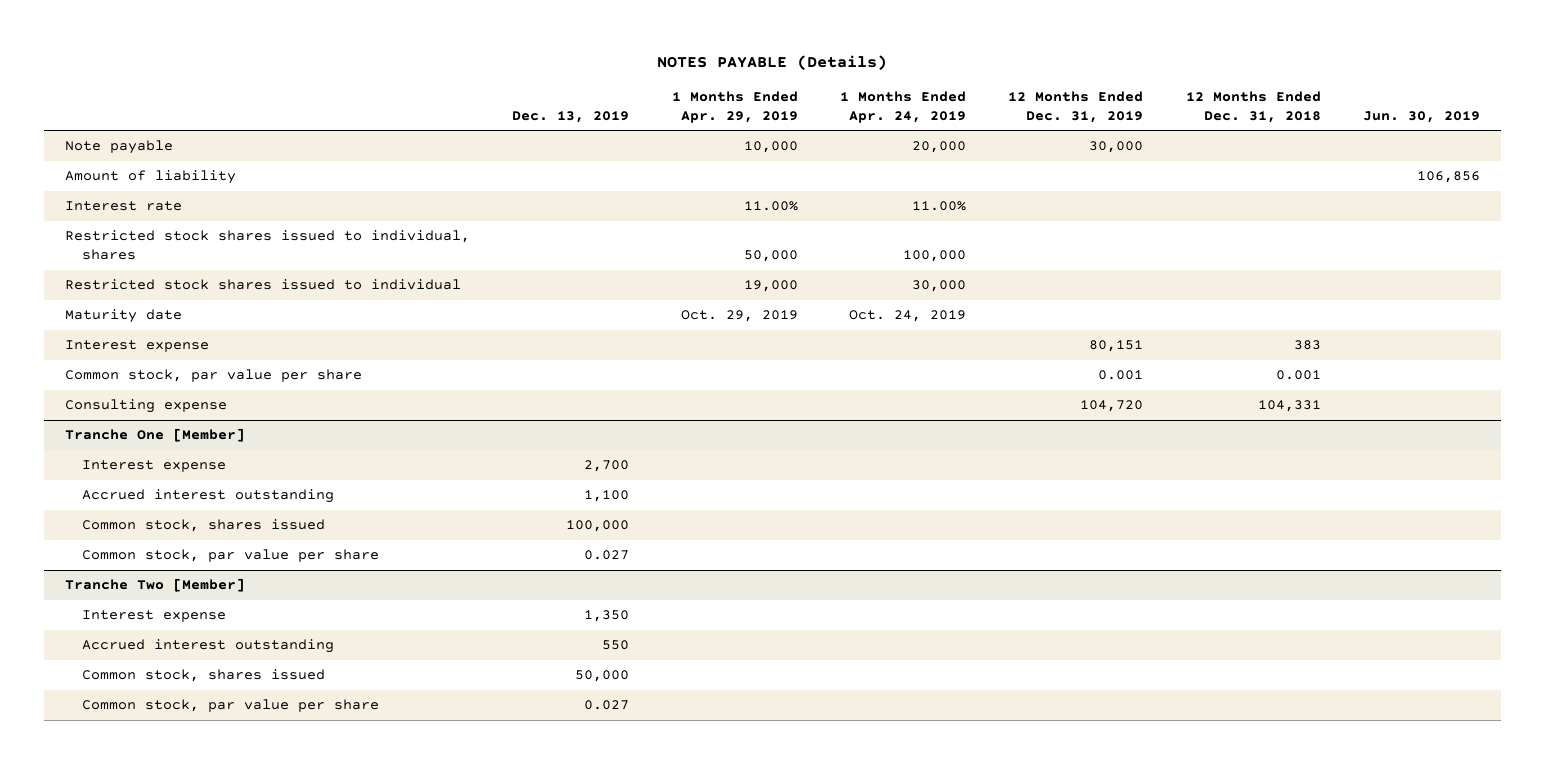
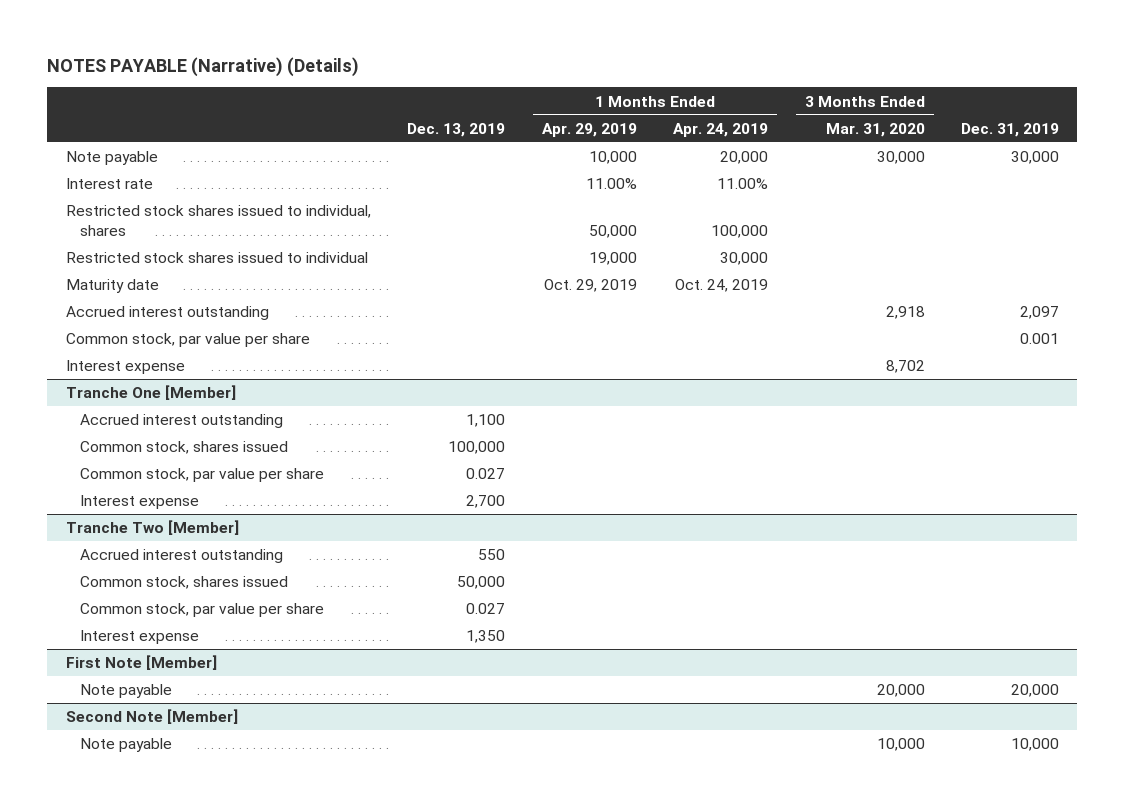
- NOTES PAYABLE (Details)
+ NOTES PAYABLE (Narrative) (Details)
- | Dec. 13, 2019 | 1 Months Ended Apr. 29, 2019 | 1 Months Ended Apr. 24, 2019 | 12 Months Ended Dec. 31, 2019 | 12 Months Ended Dec. 31, 2018 | Jun. 30, 2019
+ | Dec. 13, 2019 | 1 Months Ended Apr. 29, 2019 | 1 Months Ended Apr. 24, 2019 | 3 Months Ended Mar. 31, 2020 | Dec. 31, 2019
- Amount of liability | | | | | | 106,856
+ Accrued interest outstanding | | | | 2,918 | 2,097
- Consulting expense | | | | 104,720 | 104,331 |
moved down: Interest expense | | | | 8,702 |
@ Tranche One [Member]
moved down: Interest expense | 2,700 | | | |
@ Tranche Two [Member]
moved down: Interest expense | 1,350 | | | |
+ First Note [Member]
+ Note payable | | | | 20,000 | 20,000
+ Second Note [Member]
+ Note payable | | | | 10,000 | 10,000

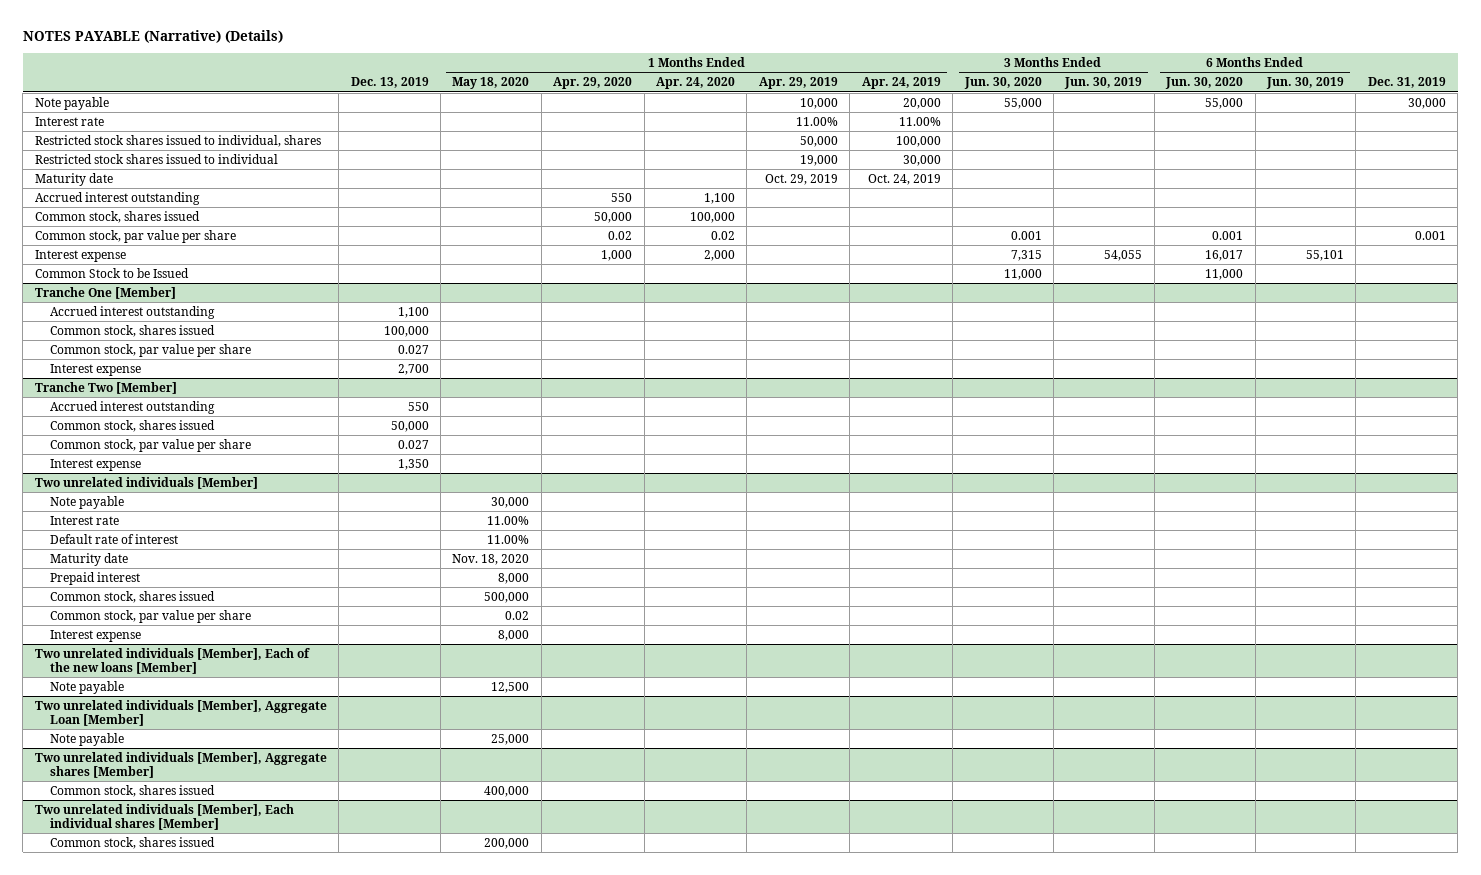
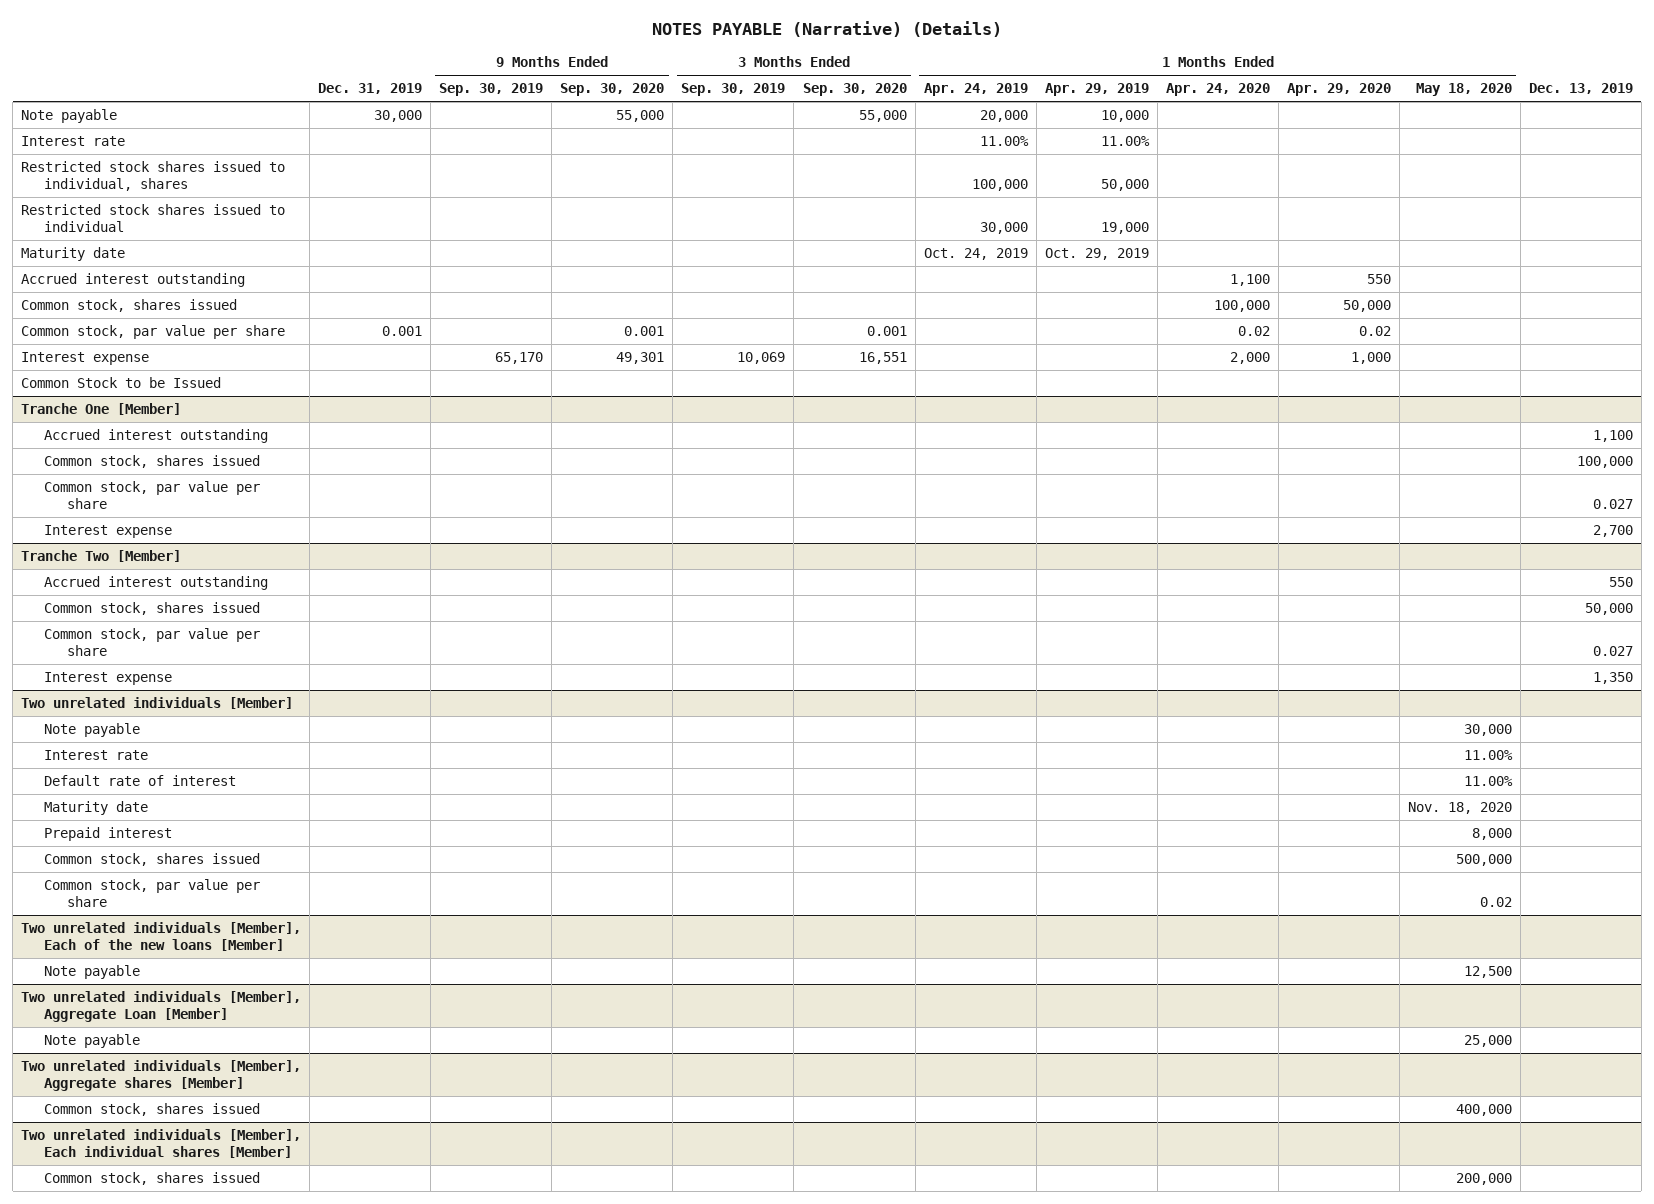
- | Dec. 13, 2019 | 1 Months Ended May 18, 2020 | 1 Months Ended Apr. 29, 2020 | 1 Months Ended Apr. 24, 2020 | 1 Months Ended Apr. 29, 2019 | 1 Months Ended Apr. 24, 2019 | 3 Months Ended Jun. 30, 2020 | 3 Months Ended Jun. 30, 2019 | 6 Months Ended Jun. 30, 2020 | 6 Months Ended Jun. 30, 2019 | Dec. 31, 2019
+ | Dec. 31, 2019 | 9 Months Ended Sep. 30, 2019 | 9 Months Ended Sep. 30, 2020 | 3 Months Ended Sep. 30, 2019 | 3 Months Ended Sep. 30, 2020 | 1 Months Ended Apr. 24, 2019 | 1 Months Ended Apr. 29, 2019 | 1 Months Ended Apr. 24, 2020 | 1 Months Ended Apr. 29, 2020 | 1 Months Ended May 18, 2020 | Dec. 13, 2019
@ Two unrelated individuals [Member]
- Interest expense | | 8,000 | | | | | | | | |

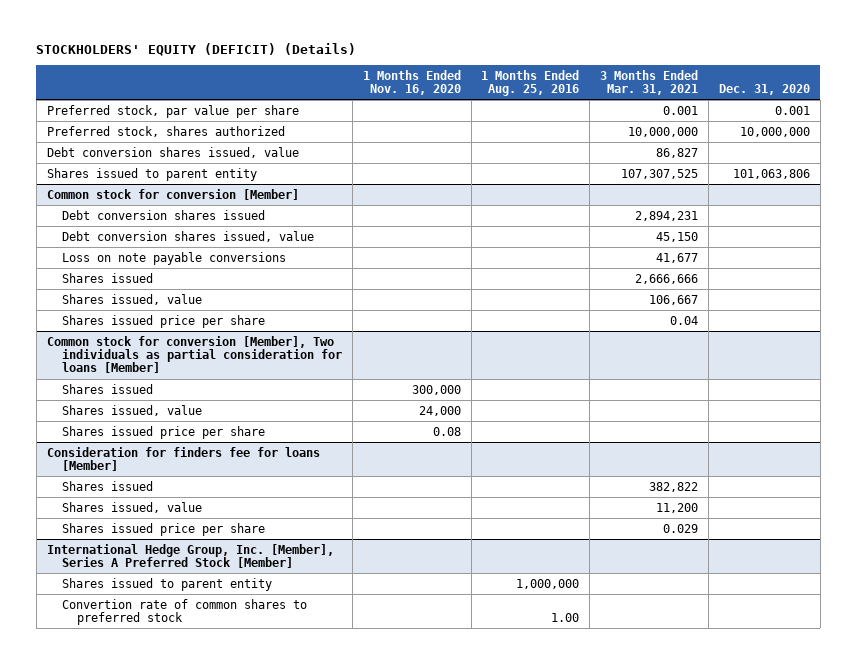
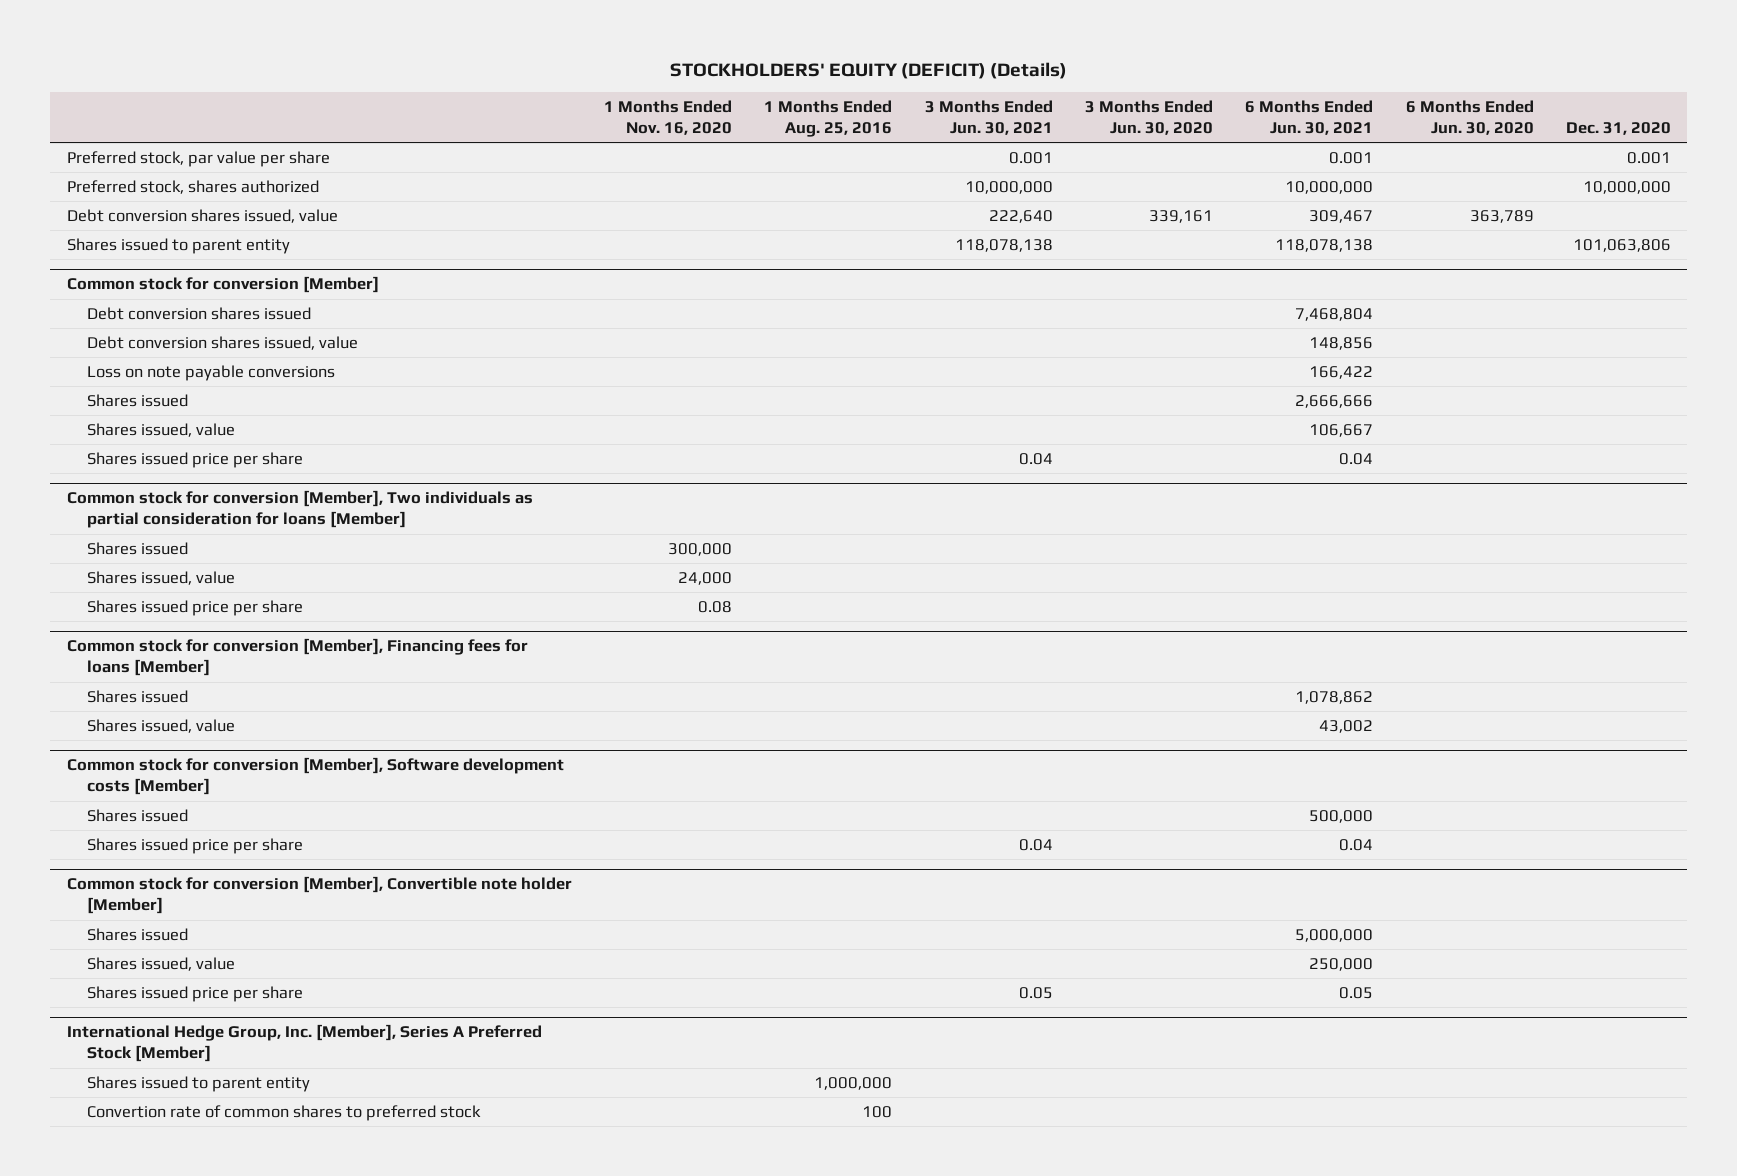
- | 1 Months Ended Nov. 16, 2020 | 1 Months Ended Aug. 25, 2016 | 3 Months Ended Mar. 31, 2021 | Dec. 31, 2020
+ | 1 Months Ended Nov. 16, 2020 | 1 Months Ended Aug. 25, 2016 | 3 Months Ended Jun. 30, 2021 | 3 Months Ended Jun. 30, 2020 | 6 Months Ended Jun. 30, 2021 | 6 Months Ended Jun. 30, 2020 | Dec. 31, 2020
- Consideration for finders fee for loans [Member]
- Shares issued | | | 382,822 |
- Shares issued, value | | | 11,200 |
- Shares issued price per share | | | 0.029 |
+ Common stock for conversion [Member], Financing fees for loans [Member]
+ Shares issued | | | | | 1,078,862 | |
+ Shares issued, value | | | | | 43,002 | |
+ Common stock for conversion [Member], Software development costs [Member]
+ Shares issued | | | | | 500,000 | |
+ Shares issued price per share | | | 0.04 | | 0.04 | |
+ Common stock for conversion [Member], Convertible note holder [Member]
+ Shares issued | | | | | 5,000,000 | |
+ Shares issued, value | | | | | 250,000 | |
+ Shares issued price per share | | | 0.05 | | 0.05 | |
@ International Hedge Group, Inc. [Member], Series A Preferred Stock [Member]
- Convertion rate of common shares to preferred stock | | 1.00 | |
+ Convertion rate of common shares to preferred stock | | 100 | | | | |

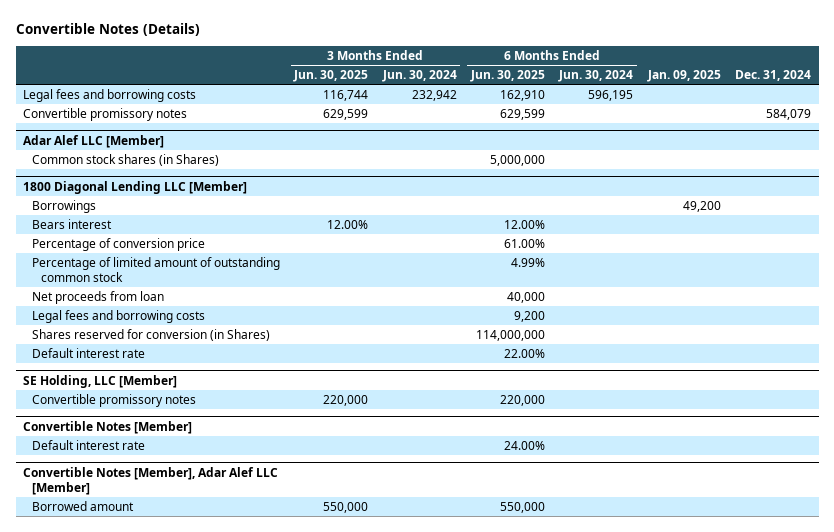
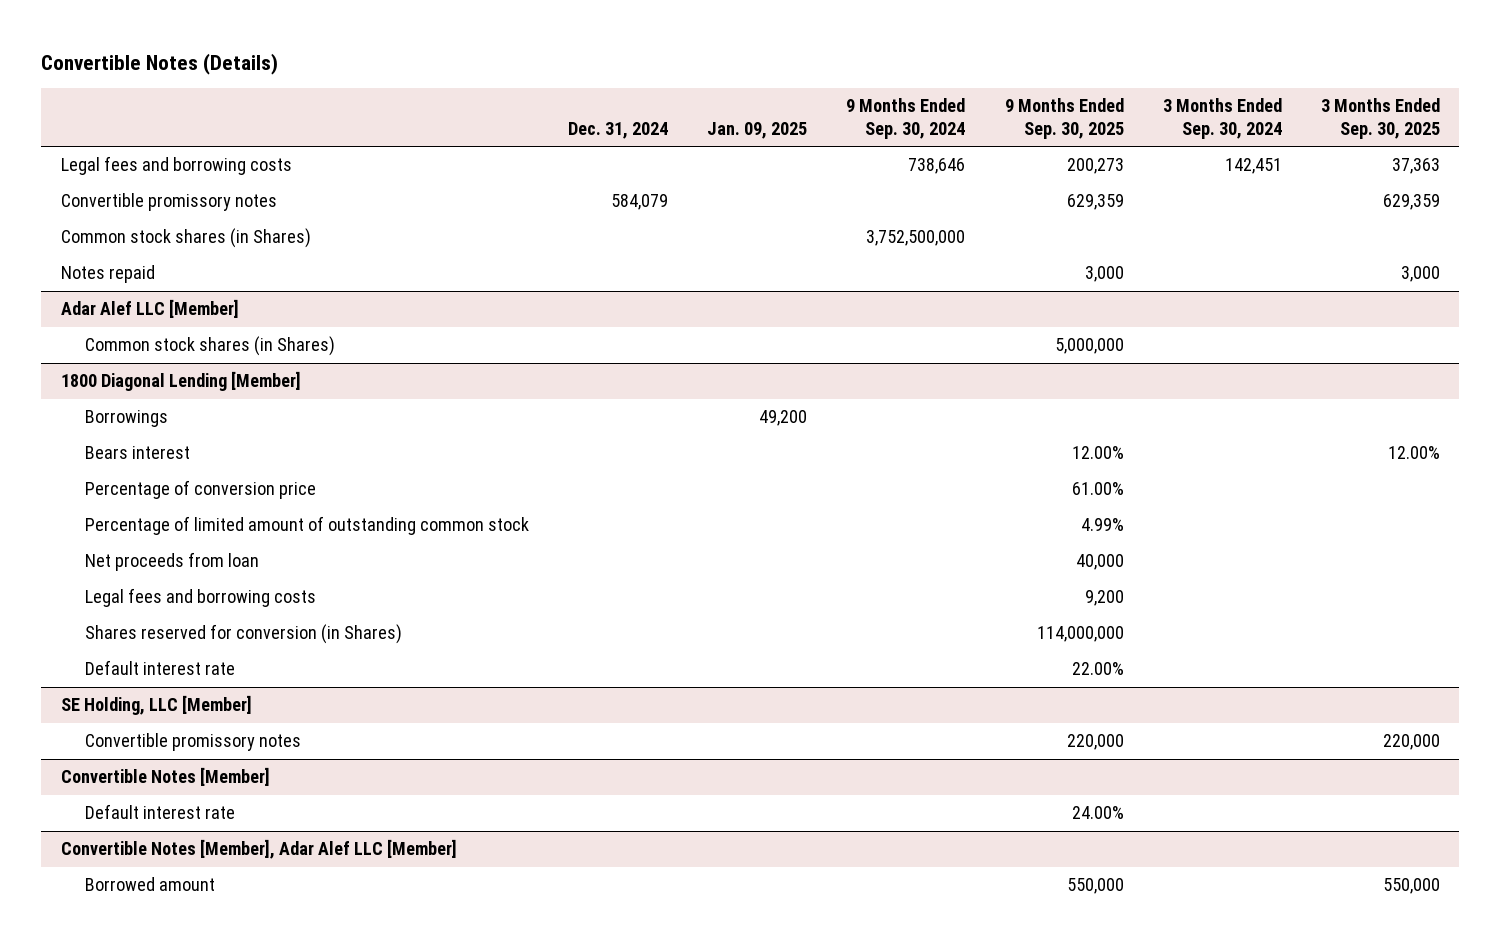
- | 3 Months Ended Jun. 30, 2025 | 3 Months Ended Jun. 30, 2024 | 6 Months Ended Jun. 30, 2025 | 6 Months Ended Jun. 30, 2024 | Jan. 09, 2025 | Dec. 31, 2024
+ | Dec. 31, 2024 | Jan. 09, 2025 | 9 Months Ended Sep. 30, 2024 | 9 Months Ended Sep. 30, 2025 | 3 Months Ended Sep. 30, 2024 | 3 Months Ended Sep. 30, 2025
+ Common stock shares (in Shares) | | | 3,752,500,000 | | |
+ Notes repaid | | | | 3,000 | | 3,000
- 1800 Diagonal Lending LLC [Member]
+ 1800 Diagonal Lending [Member]

